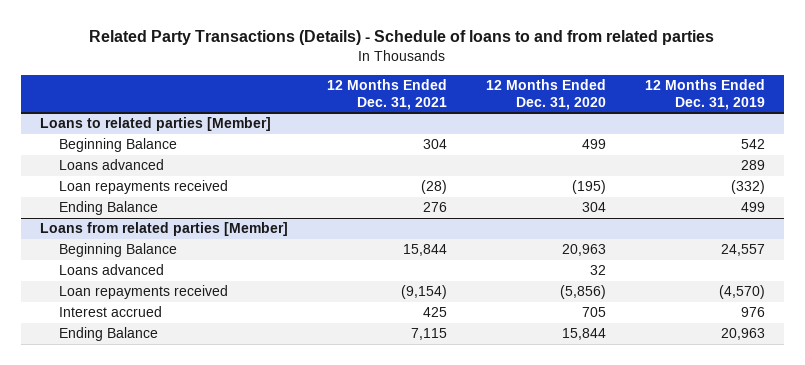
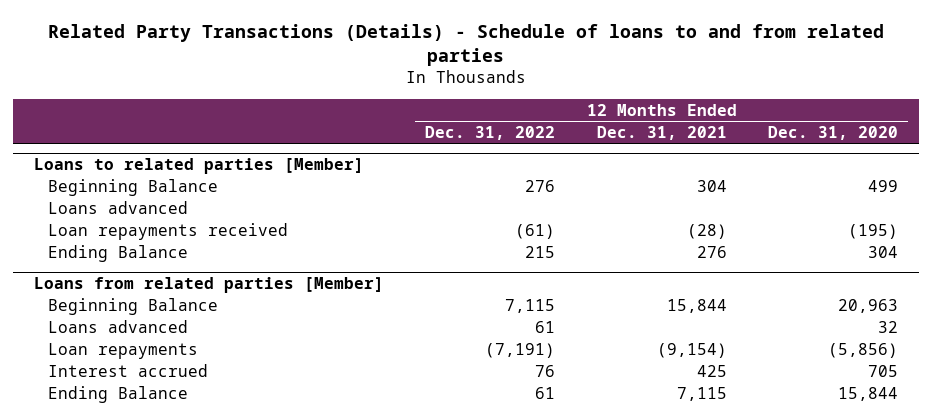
- | 12 Months Ended Dec. 31, 2021 | 12 Months Ended Dec. 31, 2020 | 12 Months Ended Dec. 31, 2019
+ | 12 Months Ended Dec. 31, 2022 | 12 Months Ended Dec. 31, 2021 | 12 Months Ended Dec. 31, 2020
@ Loans from related parties [Member]
- Loan repayments received | (9,154) | (5,856) | (4,570)
+ Loan repayments | (7,191) | (9,154) | (5,856)

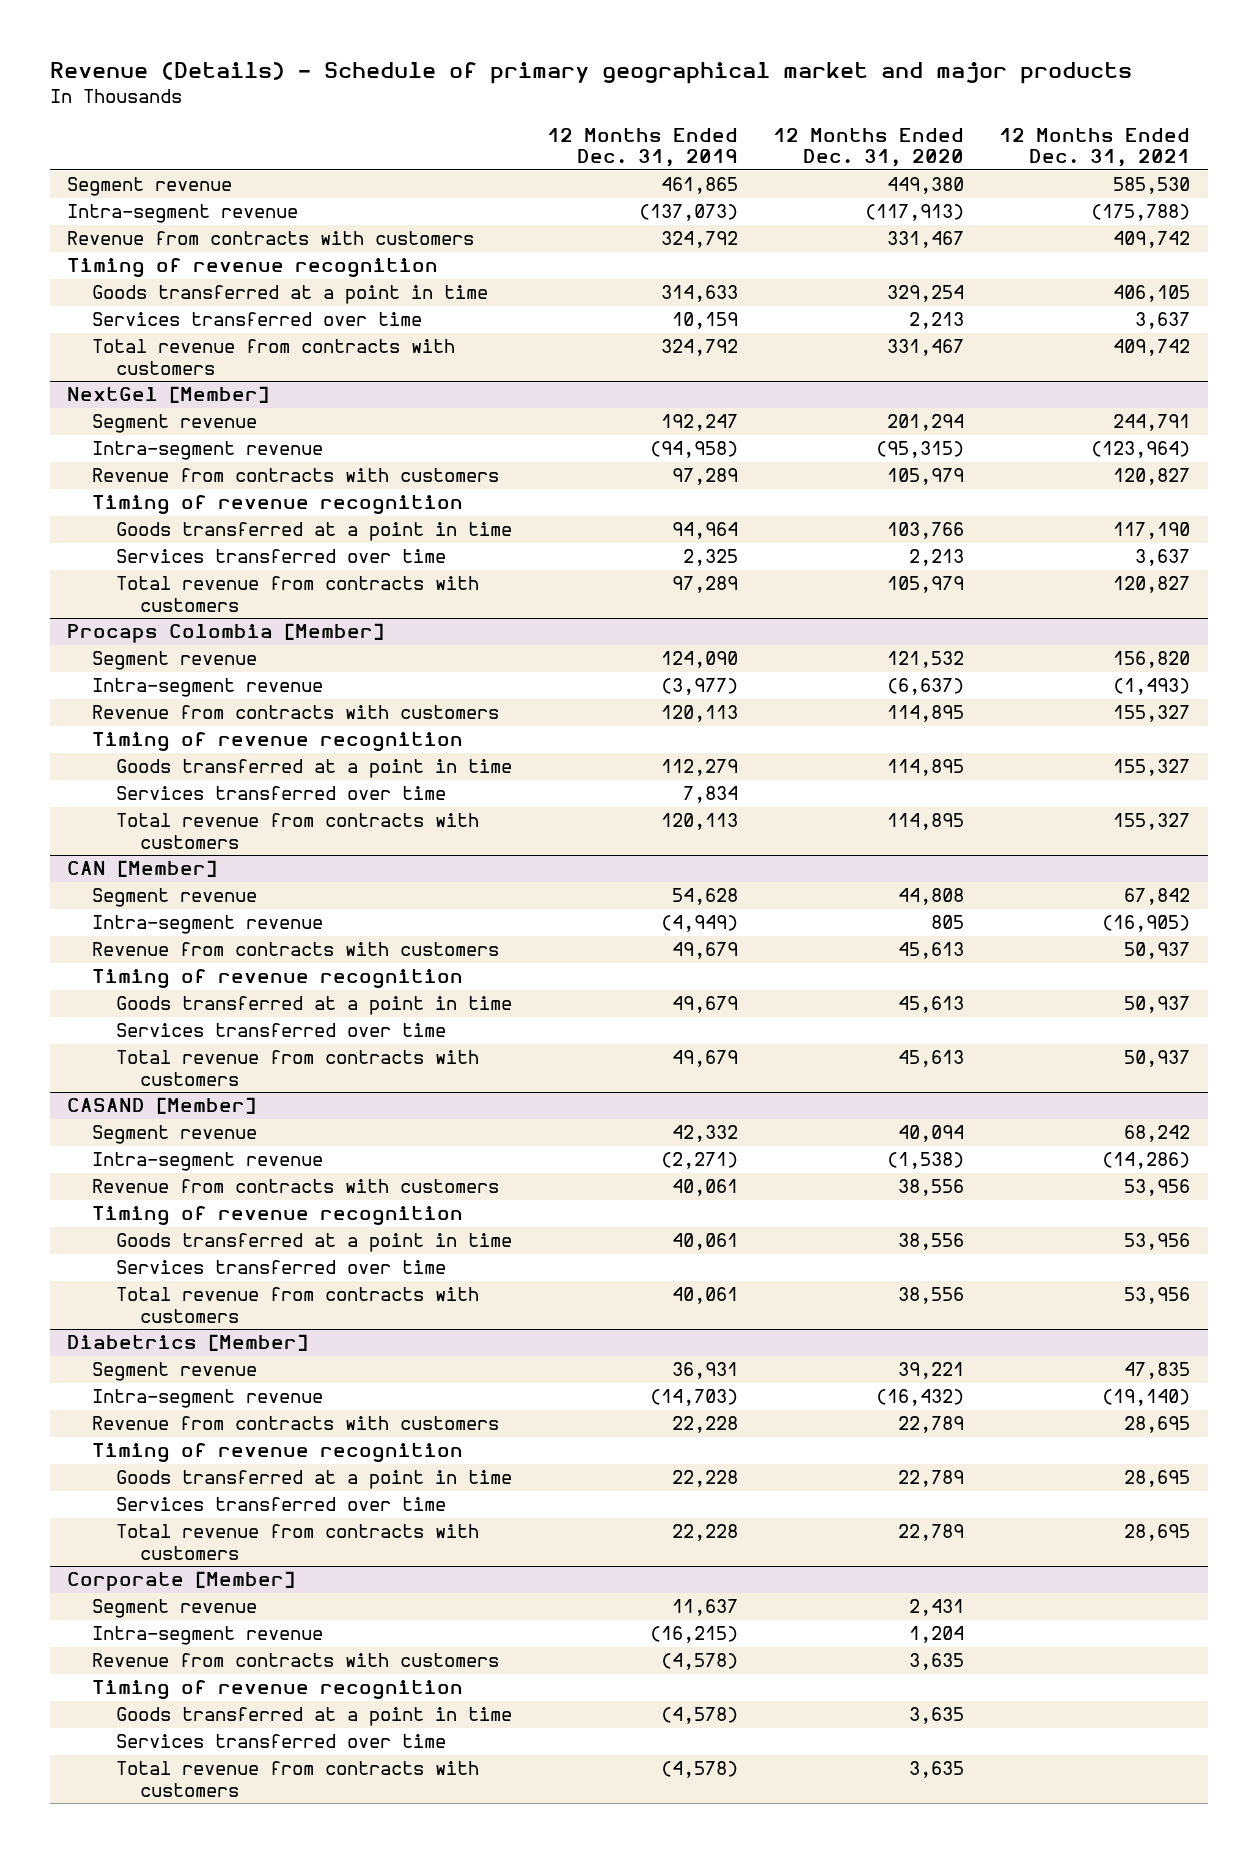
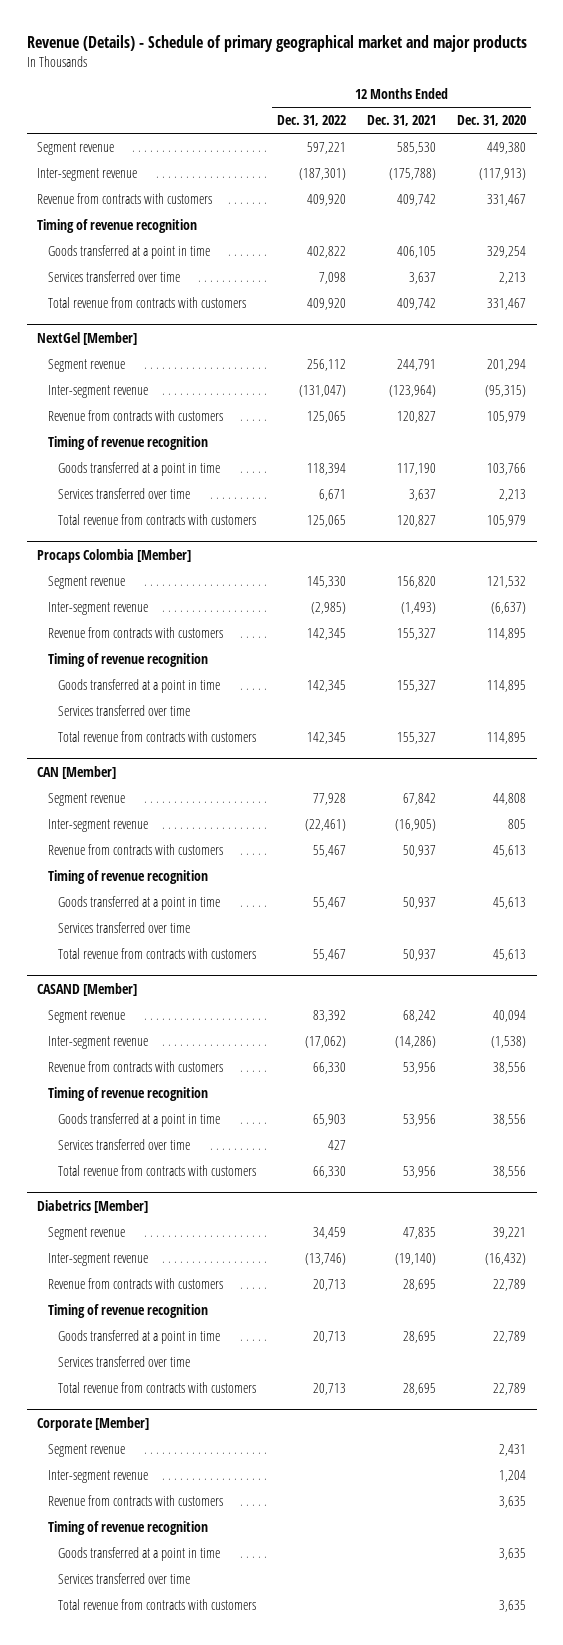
- | 12 Months Ended Dec. 31, 2019 | 12 Months Ended Dec. 31, 2020 | 12 Months Ended Dec. 31, 2021
+ | 12 Months Ended Dec. 31, 2022 | 12 Months Ended Dec. 31, 2021 | 12 Months Ended Dec. 31, 2020
- Intra-segment revenue | (137,073) | (117,913) | (175,788)
+ Inter-segment revenue | (187,301) | (175,788) | (117,913)
@ NextGel [Member]
- Intra-segment revenue | (94,958) | (95,315) | (123,964)
+ Inter-segment revenue | (131,047) | (123,964) | (95,315)
@ Procaps Colombia [Member]
- Intra-segment revenue | (3,977) | (6,637) | (1,493)
+ Inter-segment revenue | (2,985) | (1,493) | (6,637)
@ CAN [Member]
- Intra-segment revenue | (4,949) | 805 | (16,905)
+ Inter-segment revenue | (22,461) | (16,905) | 805
@ CASAND [Member]
- Intra-segment revenue | (2,271) | (1,538) | (14,286)
+ Inter-segment revenue | (17,062) | (14,286) | (1,538)
@ Diabetrics [Member]
- Intra-segment revenue | (14,703) | (16,432) | (19,140)
+ Inter-segment revenue | (13,746) | (19,140) | (16,432)
@ Corporate [Member]
- Intra-segment revenue | (16,215) | 1,204 |
+ Inter-segment revenue | | | 1,204

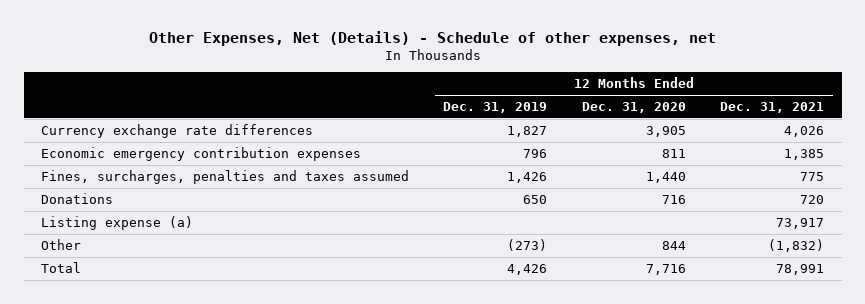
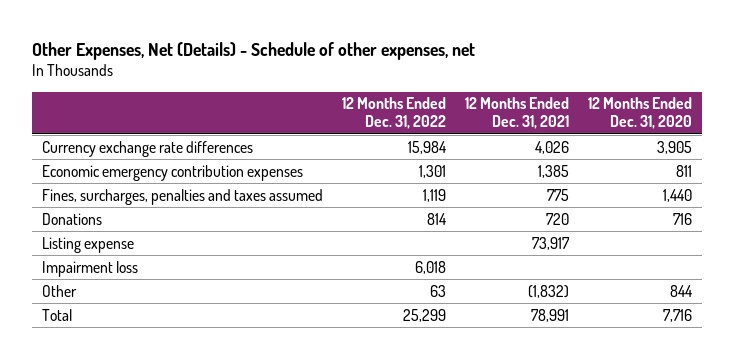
- | 12 Months Ended Dec. 31, 2019 | 12 Months Ended Dec. 31, 2020 | 12 Months Ended Dec. 31, 2021
+ | 12 Months Ended Dec. 31, 2022 | 12 Months Ended Dec. 31, 2021 | 12 Months Ended Dec. 31, 2020
- Listing expense (a) | | | 73,917
+ Listing expense | | 73,917 |
+ Impairment loss | 6,018 | |

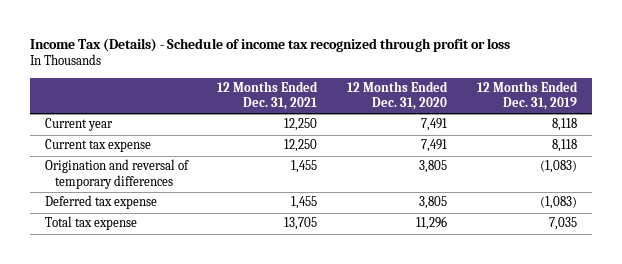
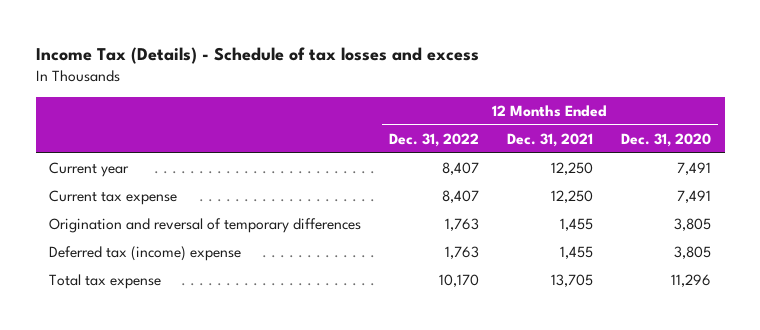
- Income Tax (Details) - Schedule of income tax recognized through profit or loss
+ Income Tax (Details) - Schedule of tax losses and excess
- | 12 Months Ended Dec. 31, 2021 | 12 Months Ended Dec. 31, 2020 | 12 Months Ended Dec. 31, 2019
+ | 12 Months Ended Dec. 31, 2022 | 12 Months Ended Dec. 31, 2021 | 12 Months Ended Dec. 31, 2020
- Deferred tax expense | 1,455 | 3,805 | (1,083)
+ Deferred tax (income) expense | 1,763 | 1,455 | 3,805

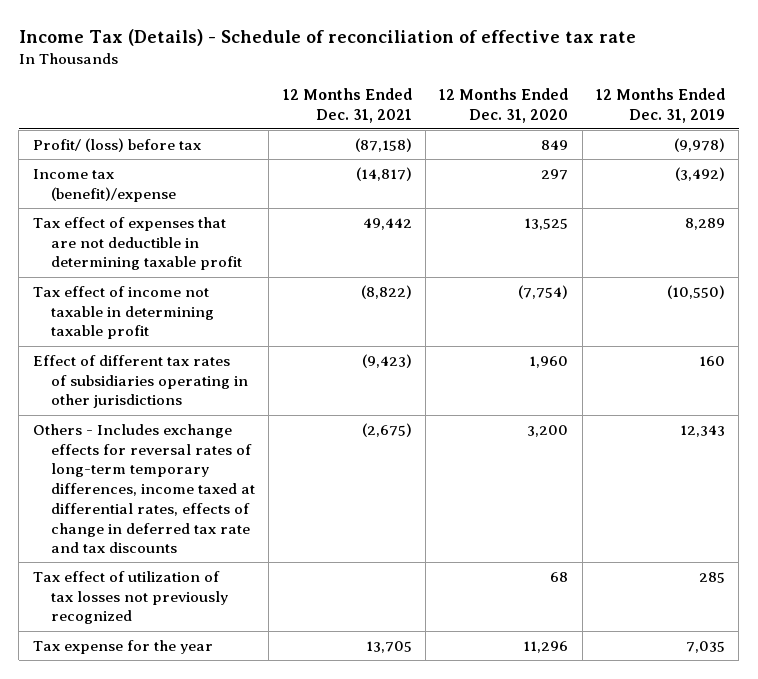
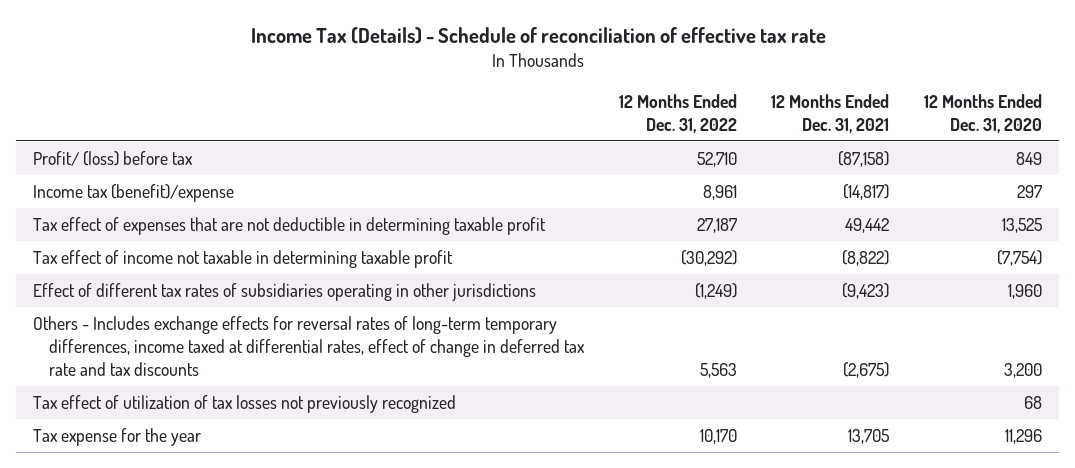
- | 12 Months Ended Dec. 31, 2021 | 12 Months Ended Dec. 31, 2020 | 12 Months Ended Dec. 31, 2019
+ | 12 Months Ended Dec. 31, 2022 | 12 Months Ended Dec. 31, 2021 | 12 Months Ended Dec. 31, 2020
- Others - Includes exchange effects for reversal rates of long-term temporary differences, income taxed at differential rates, effects of change in deferred tax rate and tax discounts | (2,675) | 3,200 | 12,343
+ Others - Includes exchange effects for reversal rates of long-term temporary differences, income taxed at differential rates, effect of change in deferred tax rate and tax discounts | 5,563 | (2,675) | 3,200

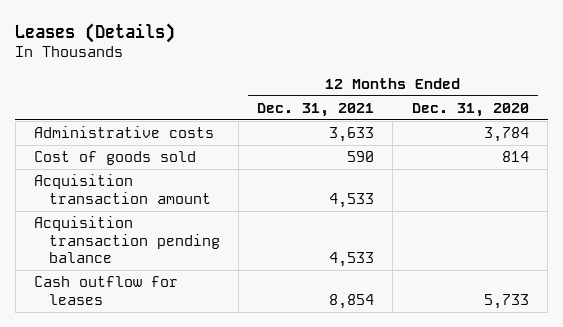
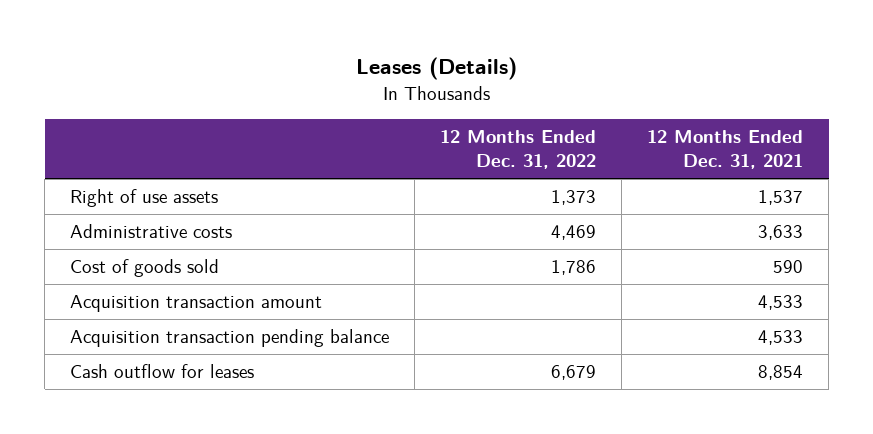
- | 12 Months Ended Dec. 31, 2021 | 12 Months Ended Dec. 31, 2020
+ | 12 Months Ended Dec. 31, 2022 | 12 Months Ended Dec. 31, 2021
+ Right of use assets | 1,373 | 1,537

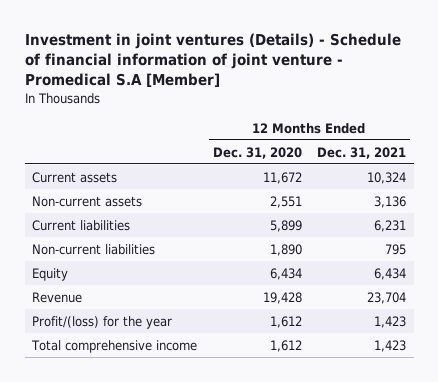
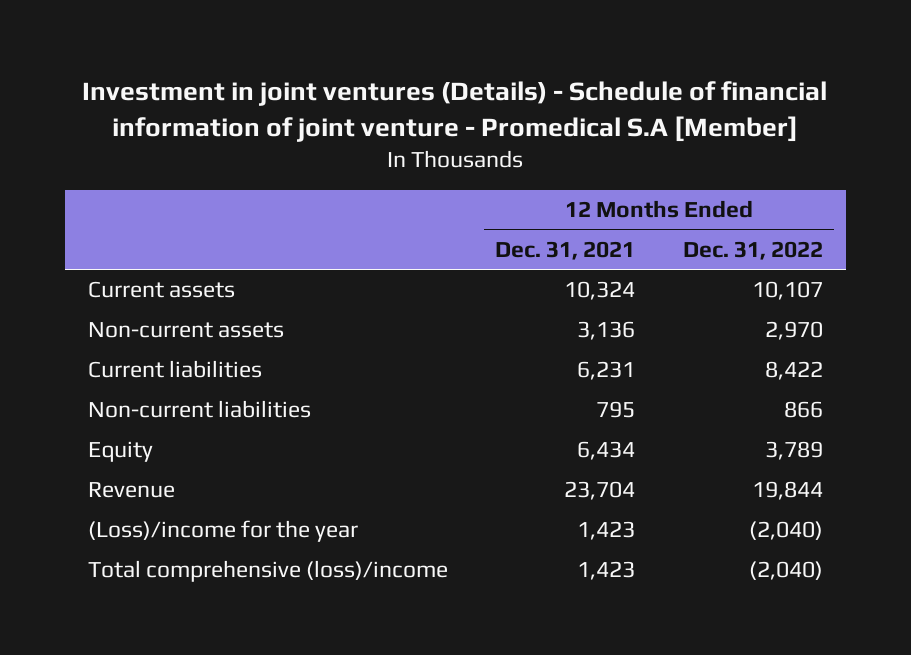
- | 12 Months Ended Dec. 31, 2020 | 12 Months Ended Dec. 31, 2021
+ | 12 Months Ended Dec. 31, 2021 | 12 Months Ended Dec. 31, 2022
- Profit/(loss) for the year | 1,612 | 1,423
- Total comprehensive income | 1,612 | 1,423
+ (Loss)/income for the year | 1,423 | (2,040)
+ Total comprehensive (loss)/income | 1,423 | (2,040)

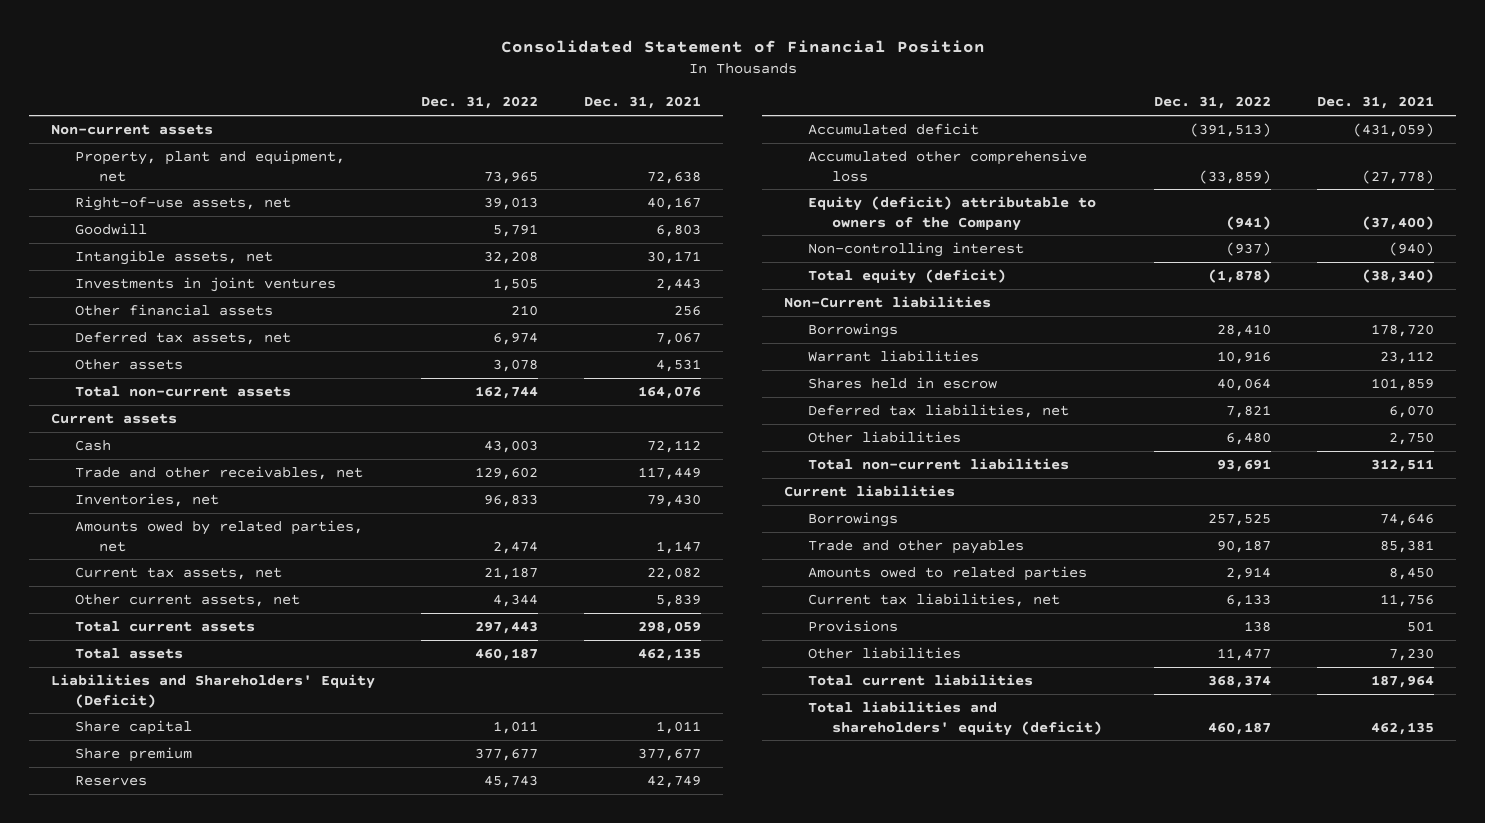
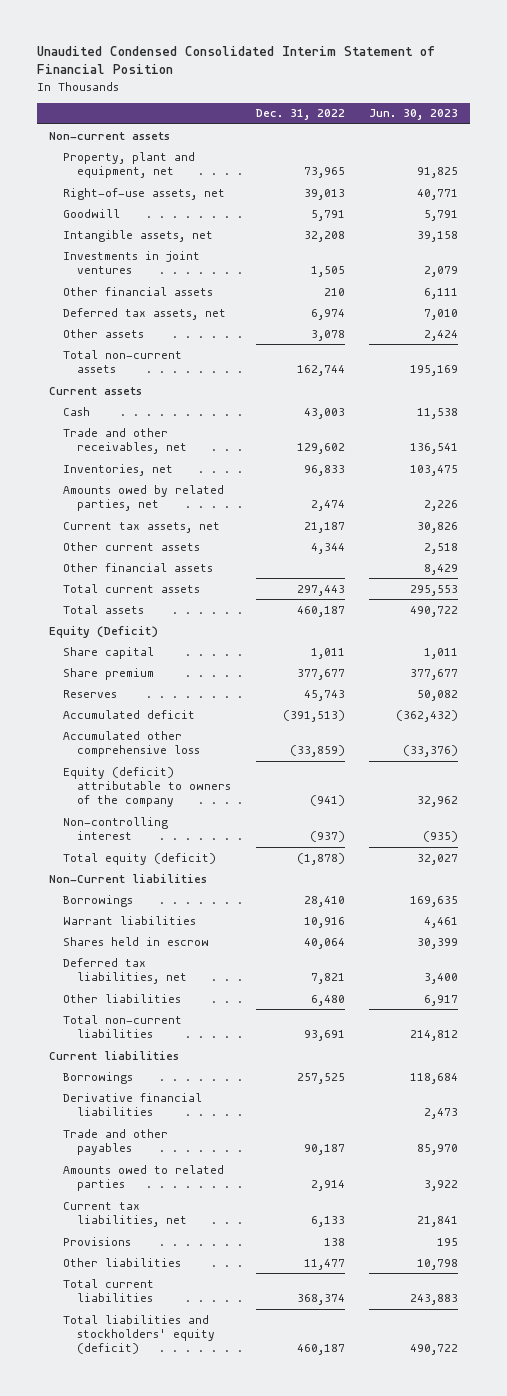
- Consolidated Statement of Financial Position
+ Unaudited Condensed Consolidated Interim Statement of Financial Position
- | Dec. 31, 2022 | Dec. 31, 2021
+ | Dec. 31, 2022 | Jun. 30, 2023
- Other current assets, net | 4,344 | 5,839
+ Other current assets | 4,344 | 2,518
+ Other financial assets | | 8,429
- Liabilities and Shareholders' Equity (Deficit)
+ Equity (Deficit)
- Equity (deficit) attributable to owners of the Company | (941) | (37,400)
+ Equity (deficit) attributable to owners of the company | (941) | 32,962
+ Derivative financial liabilities | | 2,473
- Total liabilities and shareholders' equity (deficit) | 460,187 | 462,135
+ Total liabilities and stockholders' equity (deficit) | 460,187 | 490,722

